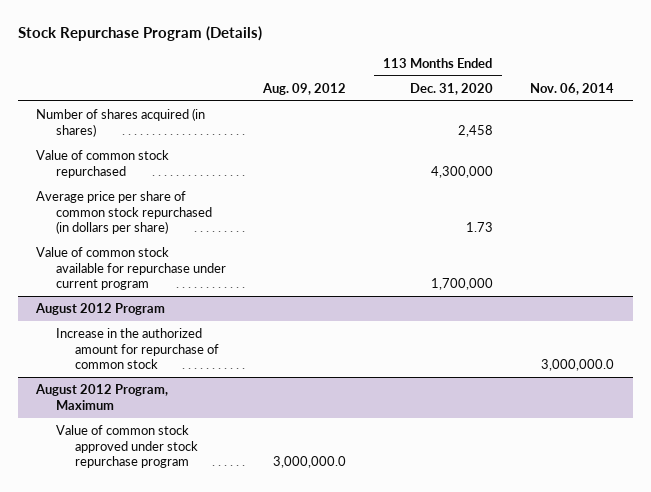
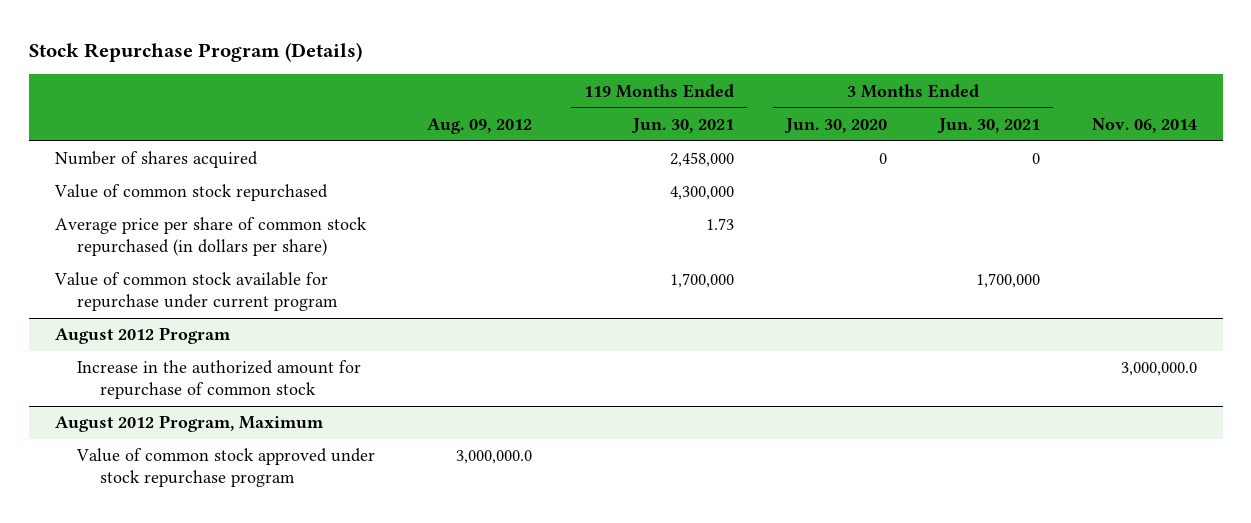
- | Aug. 09, 2012 | 113 Months Ended Dec. 31, 2020 | Nov. 06, 2014
+ | Aug. 09, 2012 | 119 Months Ended Jun. 30, 2021 | 3 Months Ended Jun. 30, 2020 | 3 Months Ended Jun. 30, 2021 | Nov. 06, 2014
- Number of shares acquired (in shares) | | 2,458 |
+ Number of shares acquired | | 2,458,000 | 0 | 0 |

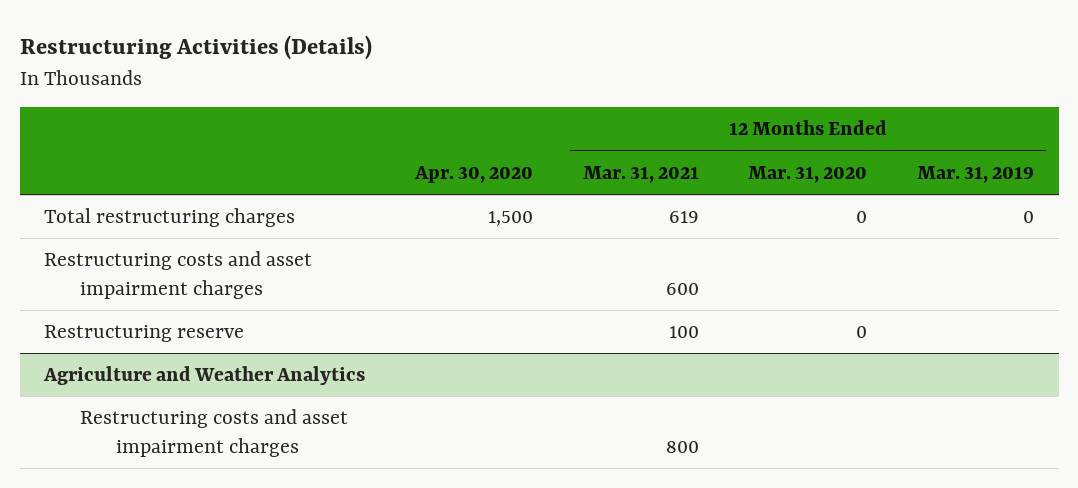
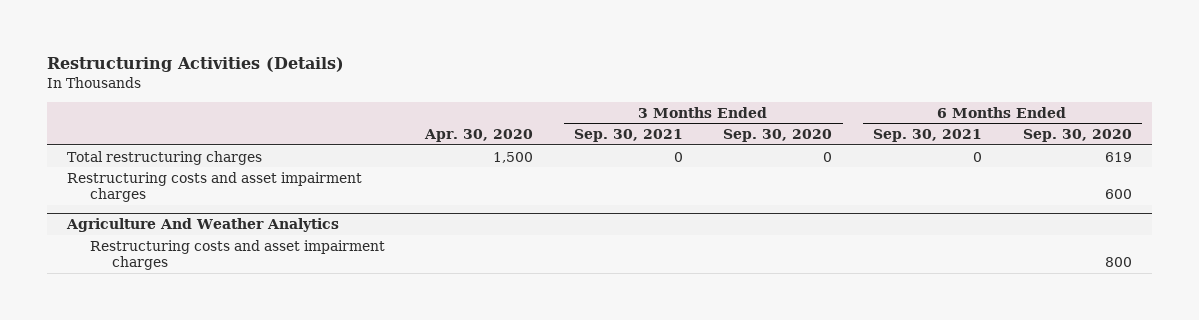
- | Apr. 30, 2020 | 12 Months Ended Mar. 31, 2021 | 12 Months Ended Mar. 31, 2020 | 12 Months Ended Mar. 31, 2019
+ | Apr. 30, 2020 | 3 Months Ended Sep. 30, 2021 | 3 Months Ended Sep. 30, 2020 | 6 Months Ended Sep. 30, 2021 | 6 Months Ended Sep. 30, 2020
- Restructuring reserve | | 100 | 0 |
- Agriculture and Weather Analytics
+ Agriculture And Weather Analytics

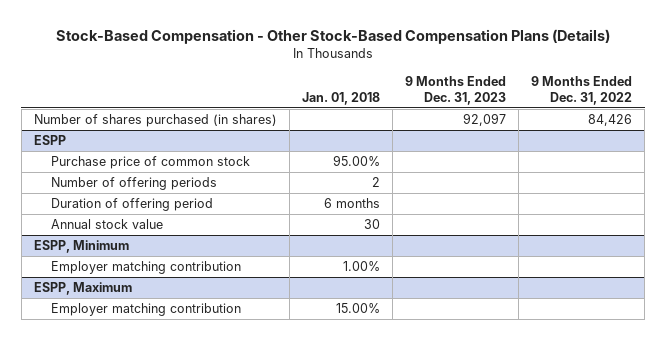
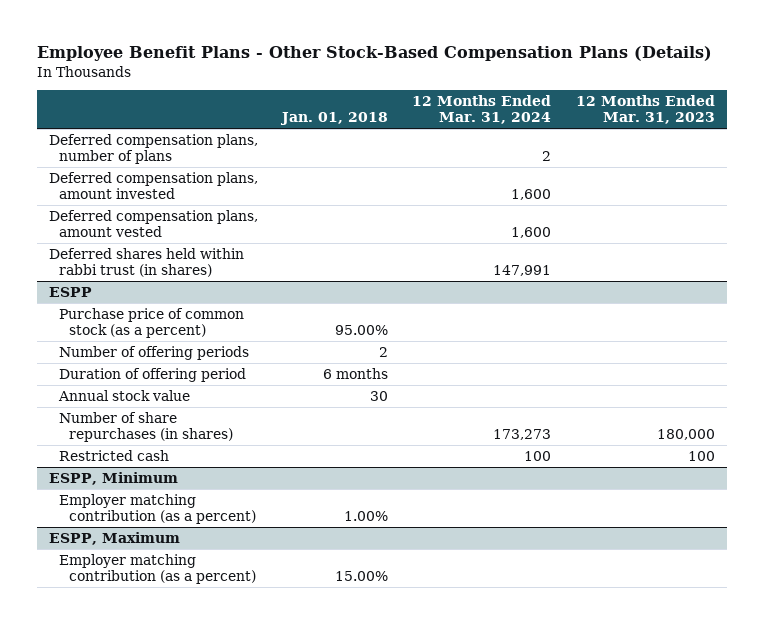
- Stock-Based Compensation - Other Stock-Based Compensation Plans (Details)
+ Employee Benefit Plans - Other Stock-Based Compensation Plans (Details)
- | Jan. 01, 2018 | 9 Months Ended Dec. 31, 2023 | 9 Months Ended Dec. 31, 2022
+ | Jan. 01, 2018 | 12 Months Ended Mar. 31, 2024 | 12 Months Ended Mar. 31, 2023
- Number of shares purchased (in shares) | | 92,097 | 84,426
+ Deferred compensation plans, number of plans | | 2 |
+ Deferred compensation plans, amount invested | | 1,600 |
+ Deferred compensation plans, amount vested | | 1,600 |
+ Deferred shares held within rabbi trust (in shares) | | 147,991 |
@ ESPP
- Purchase price of common stock | 95.00% | |
+ Purchase price of common stock (as a percent) | 95.00% | |
+ Number of share repurchases (in shares) | | 173,273 | 180,000
+ Restricted cash | | 100 | 100
@ ESPP, Minimum
- Employer matching contribution | 1.00% | |
+ Employer matching contribution (as a percent) | 1.00% | |
@ ESPP, Maximum
- Employer matching contribution | 15.00% | |
+ Employer matching contribution (as a percent) | 15.00% | |

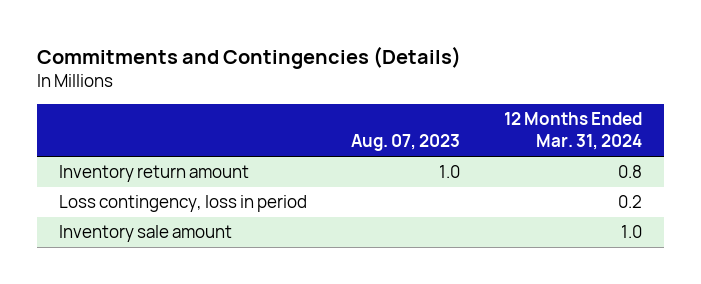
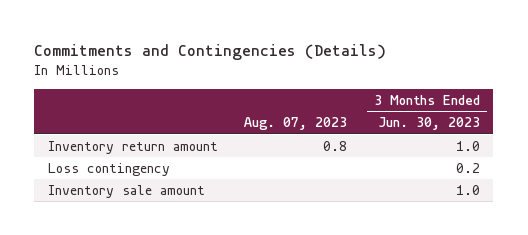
- | Aug. 07, 2023 | 12 Months Ended Mar. 31, 2024
+ | Aug. 07, 2023 | 3 Months Ended Jun. 30, 2023
- Inventory return amount | 1.0 | 0.8
- Loss contingency, loss in period | | 0.2
+ Inventory return amount | 0.8 | 1.0
+ Loss contingency | | 0.2

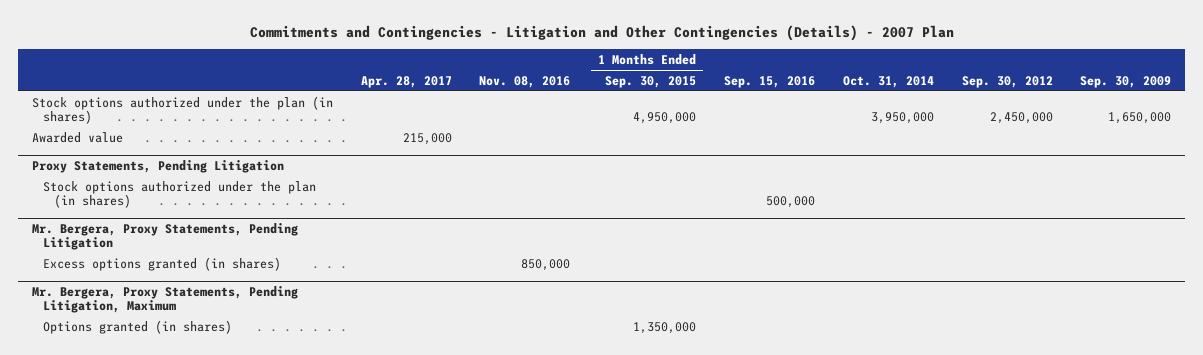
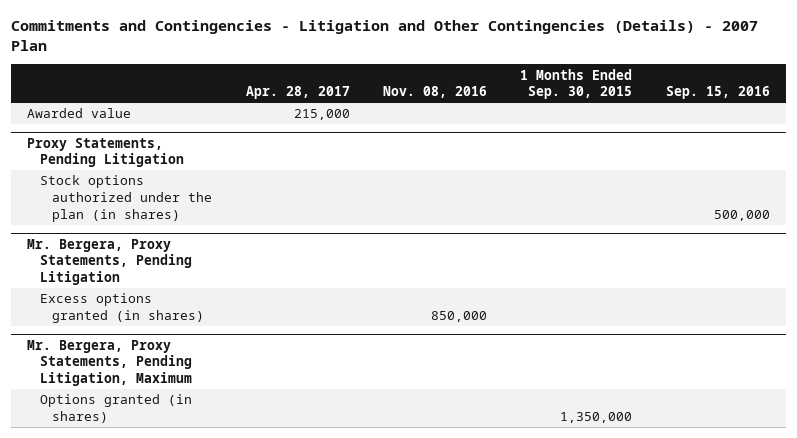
- | Apr. 28, 2017 | Nov. 08, 2016 | 1 Months Ended Sep. 30, 2015 | Sep. 15, 2016 | Oct. 31, 2014 | Sep. 30, 2012 | Sep. 30, 2009
+ | Apr. 28, 2017 | Nov. 08, 2016 | 1 Months Ended Sep. 30, 2015 | Sep. 15, 2016
- Stock options authorized under the plan (in shares) | | | 4,950,000 | | 3,950,000 | 2,450,000 | 1,650,000

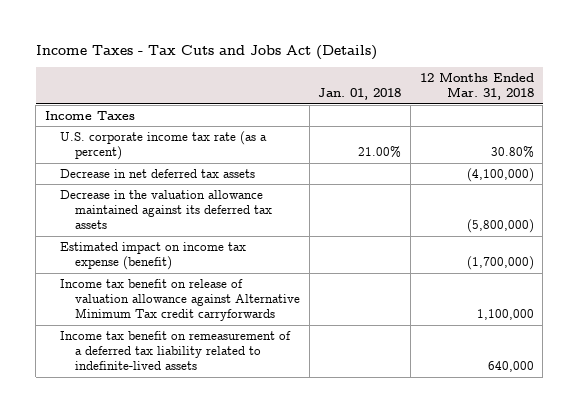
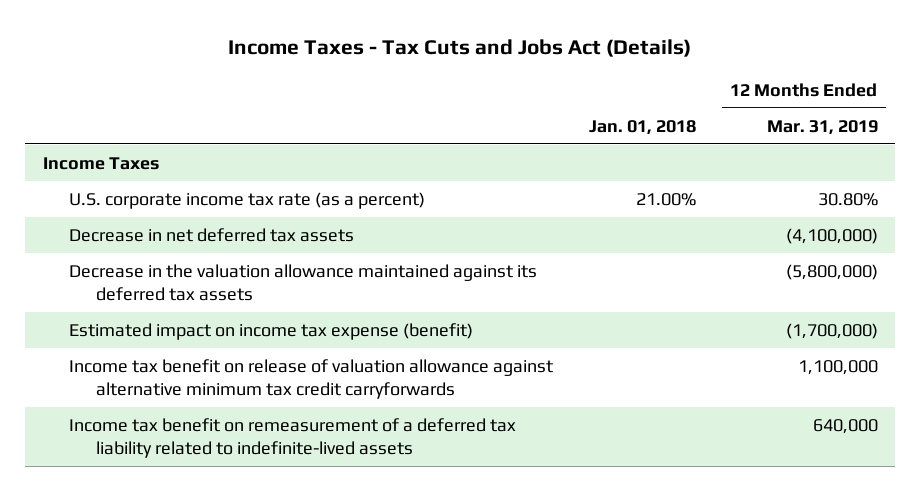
- | Jan. 01, 2018 | 12 Months Ended Mar. 31, 2018
+ | Jan. 01, 2018 | 12 Months Ended Mar. 31, 2019
- Income tax benefit on release of valuation allowance against Alternative Minimum Tax credit carryforwards | | 1,100,000
+ Income tax benefit on release of valuation allowance against alternative minimum tax credit carryforwards | | 1,100,000

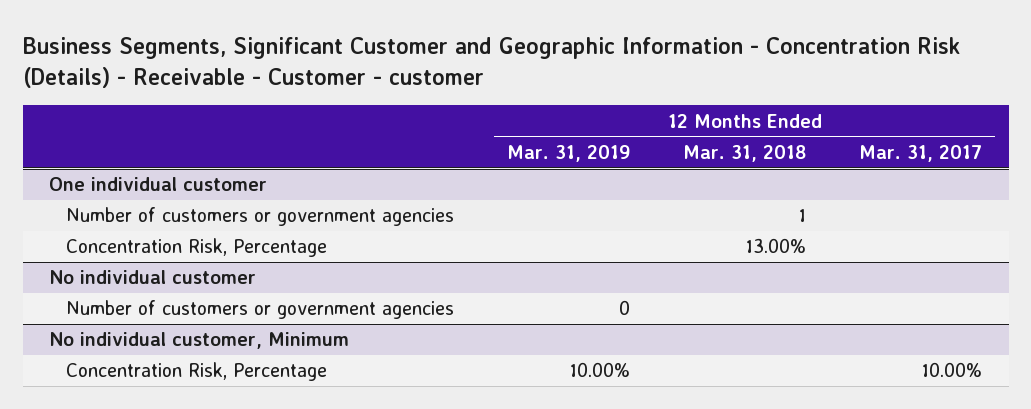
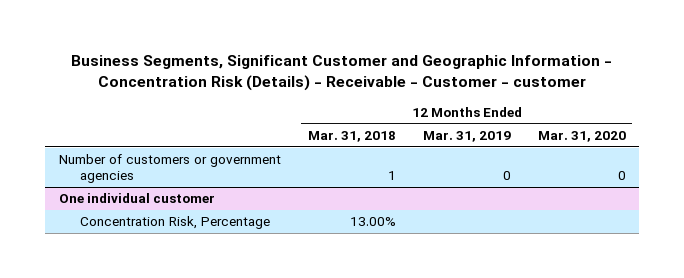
- | 12 Months Ended Mar. 31, 2019 | 12 Months Ended Mar. 31, 2018 | 12 Months Ended Mar. 31, 2017
+ | 12 Months Ended Mar. 31, 2018 | 12 Months Ended Mar. 31, 2019 | 12 Months Ended Mar. 31, 2020
+ Number of customers or government agencies | 1 | 0 | 0
@ One individual customer
- Number of customers or government agencies | | 1 |
- No individual customer
- Number of customers or government agencies | 0 | |
- No individual customer, Minimum
- Concentration Risk, Percentage | 10.00% | | 10.00%

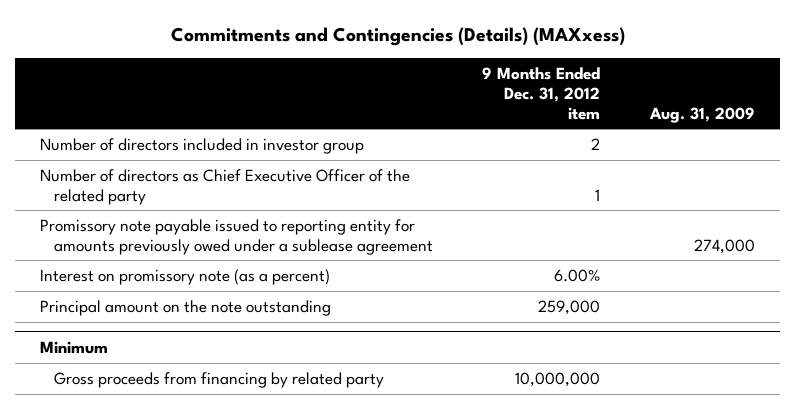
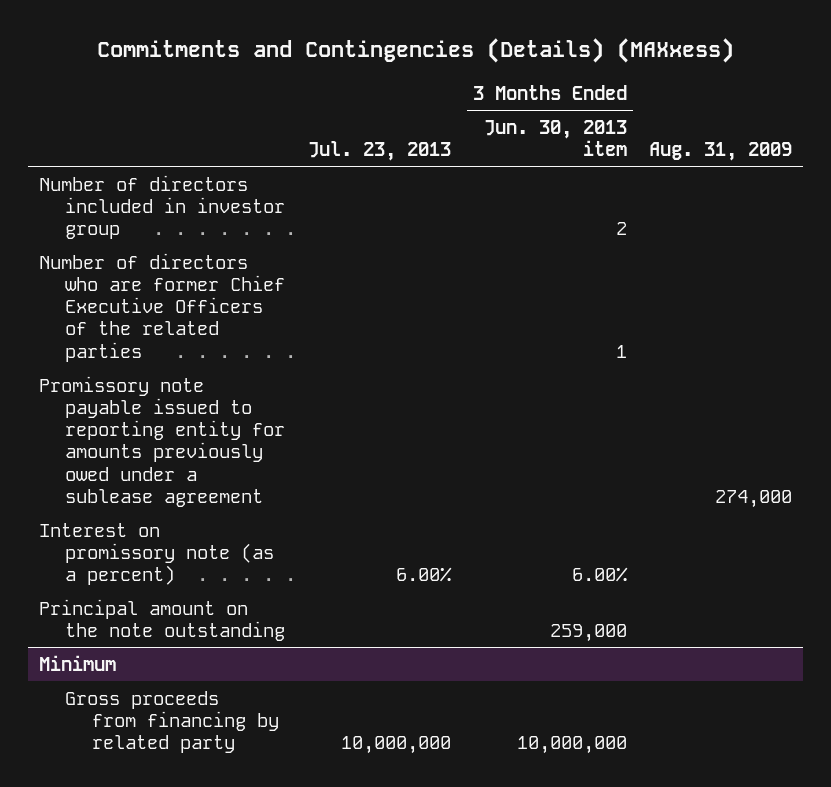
- | 9 Months Ended Dec. 31, 2012 item | Aug. 31, 2009
+ | Jul. 23, 2013 | 3 Months Ended Jun. 30, 2013 item | Aug. 31, 2009
- Number of directors as Chief Executive Officer of the related party | 1 |
+ Number of directors who are former Chief Executive Officers of the related parties | | 1 |

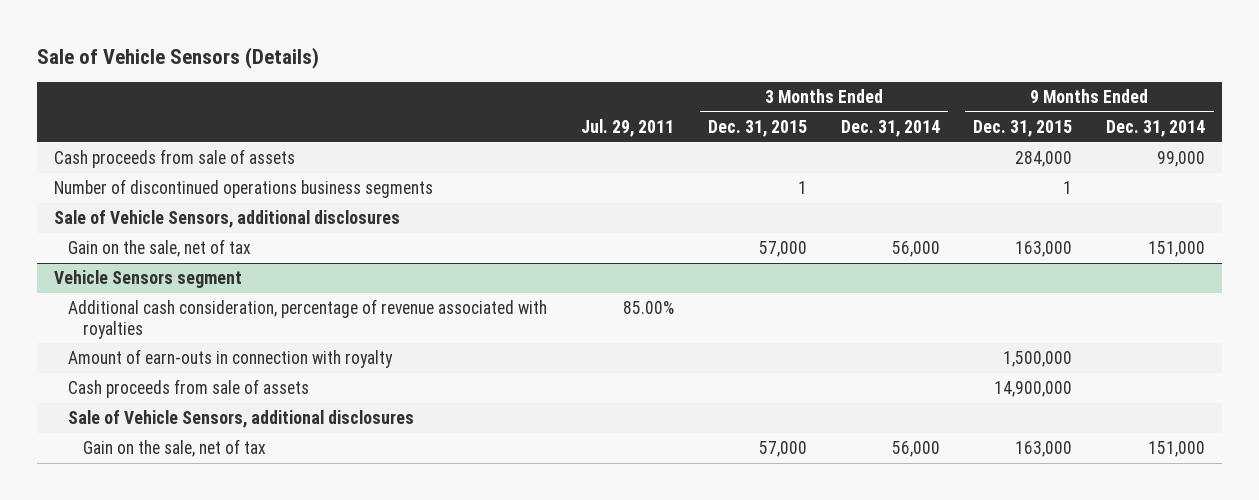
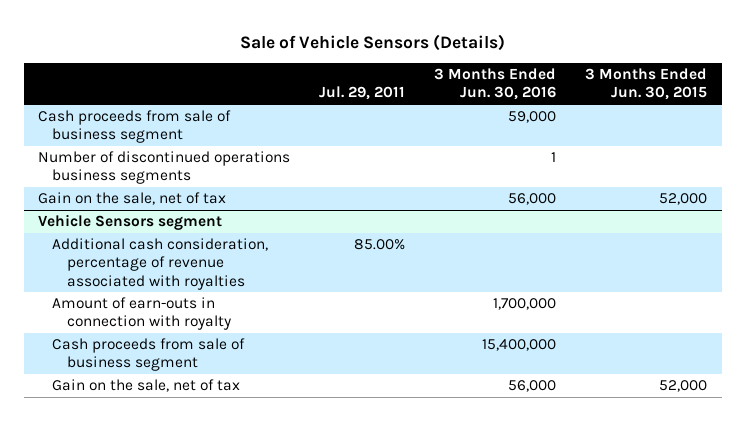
- | Jul. 29, 2011 | 3 Months Ended Dec. 31, 2015 | 3 Months Ended Dec. 31, 2014 | 9 Months Ended Dec. 31, 2015 | 9 Months Ended Dec. 31, 2014
+ | Jul. 29, 2011 | 3 Months Ended Jun. 30, 2016 | 3 Months Ended Jun. 30, 2015
- Cash proceeds from sale of assets | | | | 284,000 | 99,000
+ Cash proceeds from sale of business segment | | 59,000 |
- Sale of Vehicle Sensors, additional disclosures
@ Vehicle Sensors segment
- Cash proceeds from sale of assets | | | | 14,900,000 |
- Sale of Vehicle Sensors, additional disclosures
+ Cash proceeds from sale of business segment | | 15,400,000 |

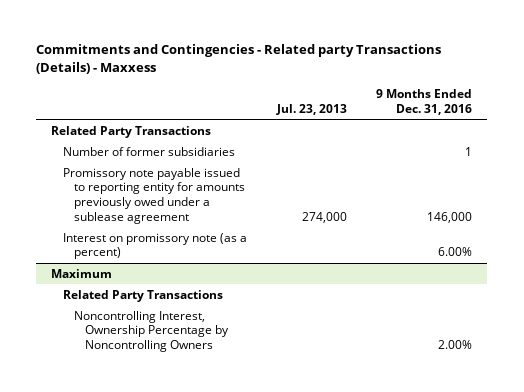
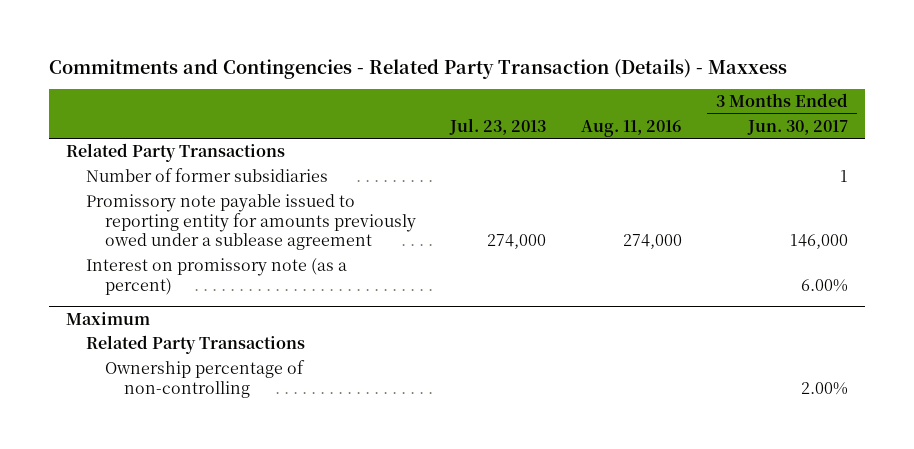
- Commitments and Contingencies - Related party Transactions (Details) - Maxxess
+ Commitments and Contingencies - Related Party Transaction (Details) - Maxxess
- | Jul. 23, 2013 | 9 Months Ended Dec. 31, 2016
+ | Jul. 23, 2013 | Aug. 11, 2016 | 3 Months Ended Jun. 30, 2017
@ Maximum
- Noncontrolling Interest, Ownership Percentage by Noncontrolling Owners | | 2.00%
+ Ownership percentage of non-controlling | | | 2.00%

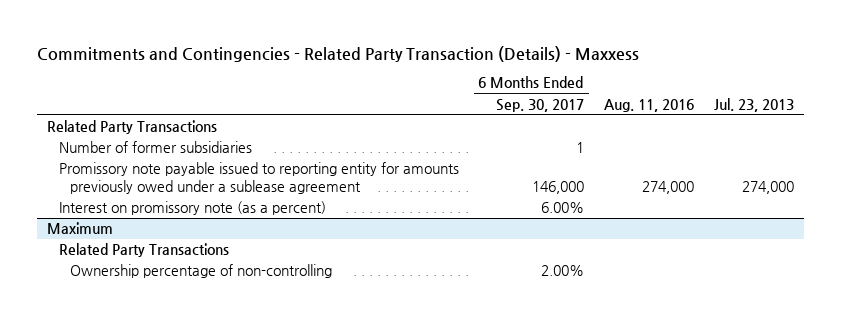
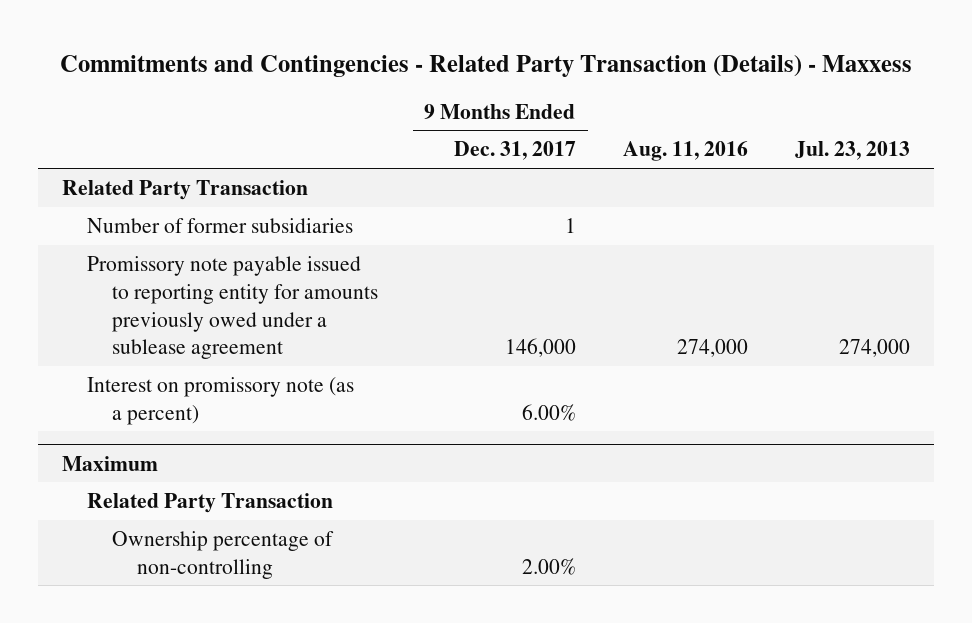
- | 6 Months Ended Sep. 30, 2017 | Aug. 11, 2016 | Jul. 23, 2013
+ | 9 Months Ended Dec. 31, 2017 | Aug. 11, 2016 | Jul. 23, 2013
- Related Party Transactions
+ Related Party Transaction
@ Maximum
- Related Party Transactions
+ Related Party Transaction

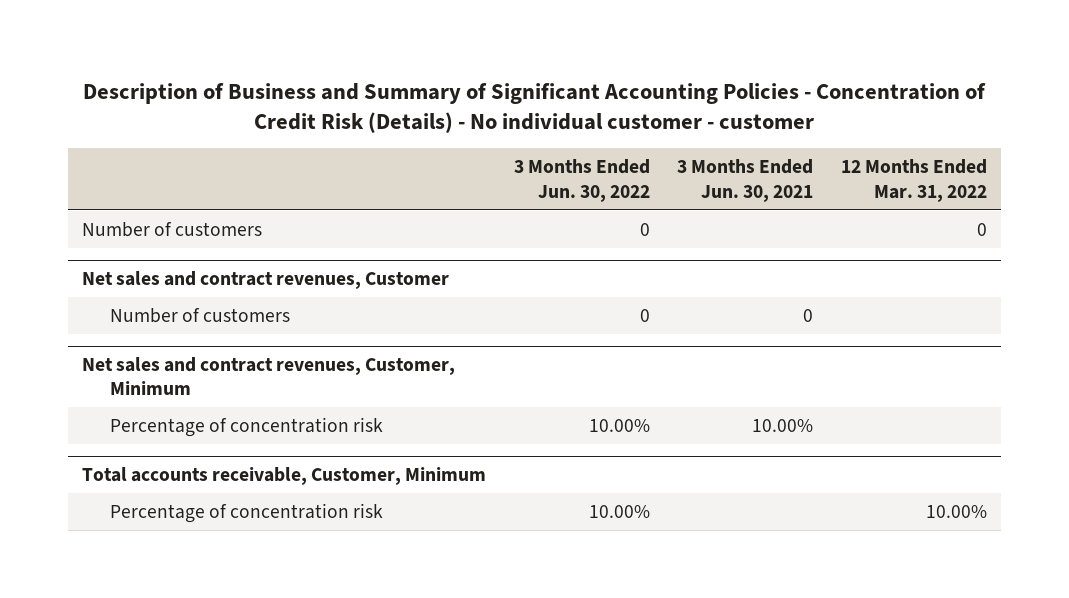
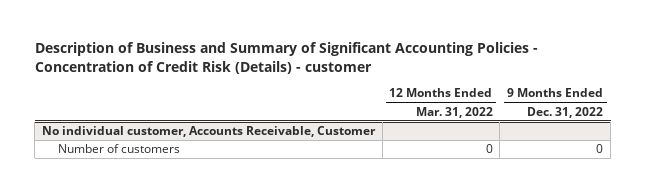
- Description of Business and Summary of Significant Accounting Policies - Concentration of Credit Risk (Details) - No individual customer - customer
+ Description of Business and Summary of Significant Accounting Policies - Concentration of Credit Risk (Details) - customer
- | 3 Months Ended Jun. 30, 2022 | 3 Months Ended Jun. 30, 2021 | 12 Months Ended Mar. 31, 2022
+ | 12 Months Ended Mar. 31, 2022 | 9 Months Ended Dec. 31, 2022
- Number of customers | 0 | | 0
- Net sales and contract revenues, Customer
- Number of customers | 0 | 0 |
- Net sales and contract revenues, Customer, Minimum
- Percentage of concentration risk | 10.00% | 10.00% |
- Total accounts receivable, Customer, Minimum
- Percentage of concentration risk | 10.00% | | 10.00%
+ No individual customer, Accounts Receivable, Customer
+ Number of customers | 0 | 0

